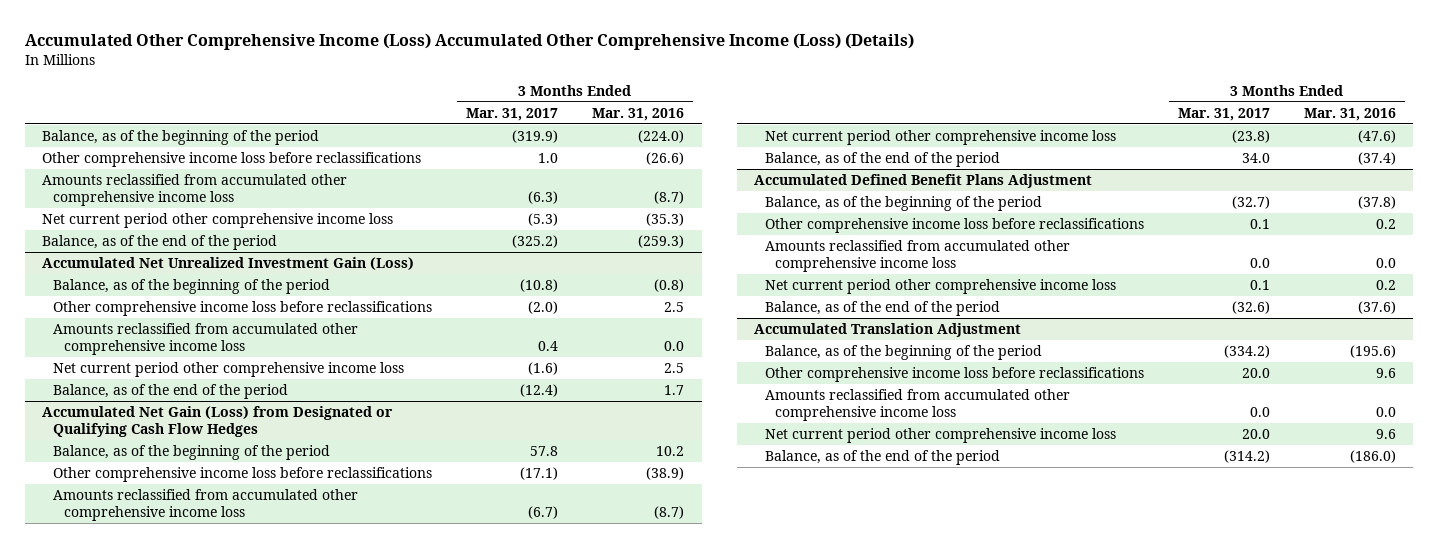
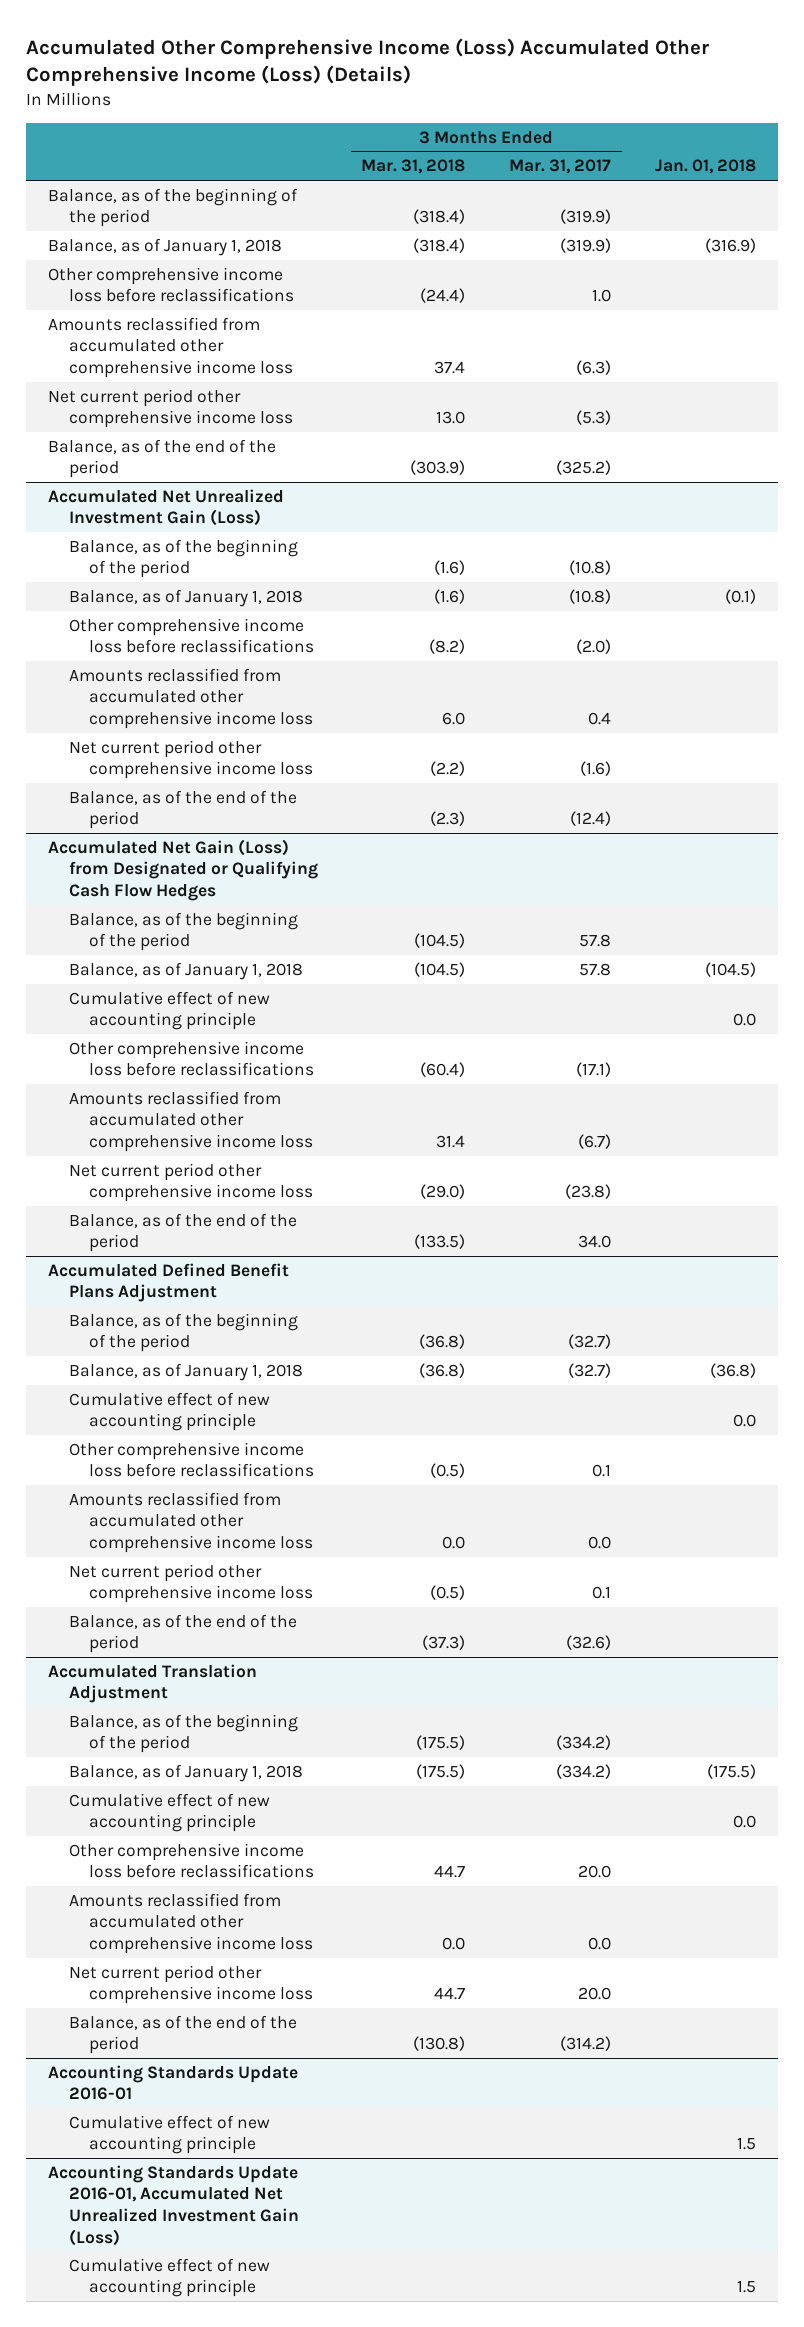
- | 3 Months Ended Mar. 31, 2017 | 3 Months Ended Mar. 31, 2016
+ | 3 Months Ended Mar. 31, 2018 | 3 Months Ended Mar. 31, 2017 | Jan. 01, 2018
+ Balance, as of January 1, 2018 | (318.4) | (319.9) | (316.9)
@ Accumulated Net Unrealized Investment Gain (Loss)
+ Balance, as of January 1, 2018 | (1.6) | (10.8) | (0.1)
@ Accumulated Net Gain (Loss) from Designated or Qualifying Cash Flow Hedges
+ Balance, as of January 1, 2018 | (104.5) | 57.8 | (104.5)
+ Cumulative effect of new accounting principle | | | 0.0
@ Accumulated Defined Benefit Plans Adjustment
+ Balance, as of January 1, 2018 | (36.8) | (32.7) | (36.8)
+ Cumulative effect of new accounting principle | | | 0.0
@ Accumulated Translation Adjustment
+ Balance, as of January 1, 2018 | (175.5) | (334.2) | (175.5)
+ Cumulative effect of new accounting principle | | | 0.0
+ Accounting Standards Update 2016-01
+ Cumulative effect of new accounting principle | | | 1.5
+ Accounting Standards Update 2016-01, Accumulated Net Unrealized Investment Gain (Loss)
+ Cumulative effect of new accounting principle | | | 1.5

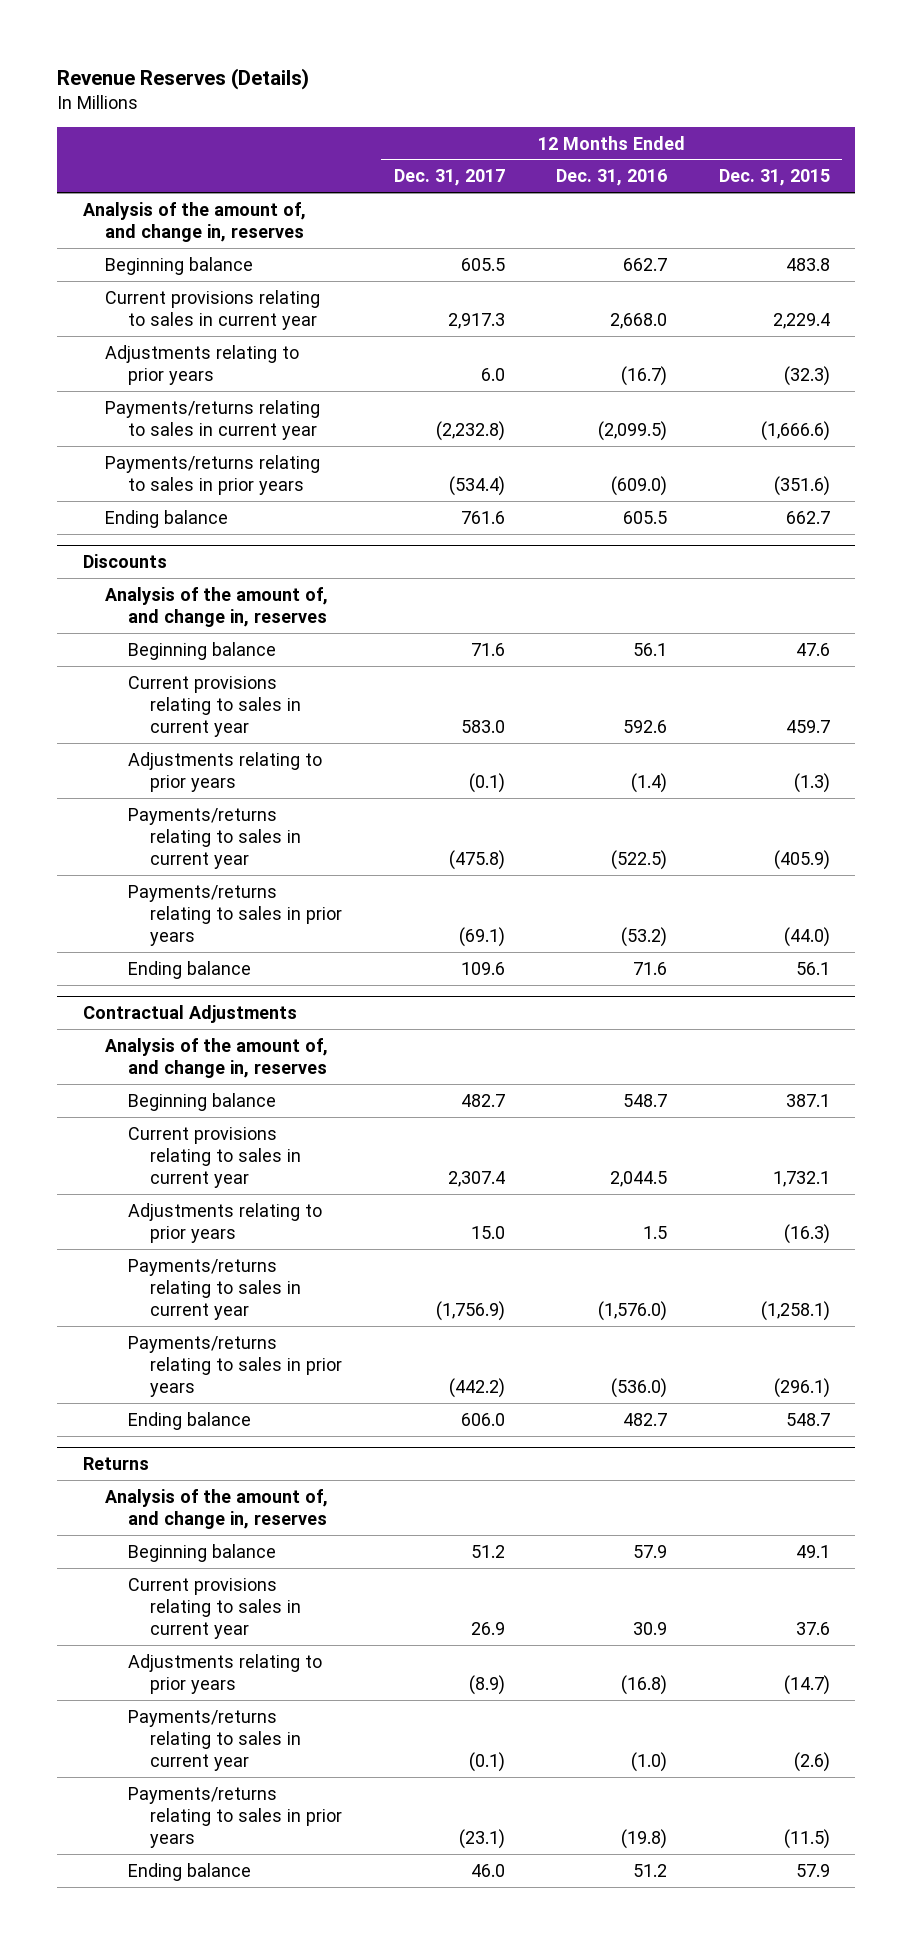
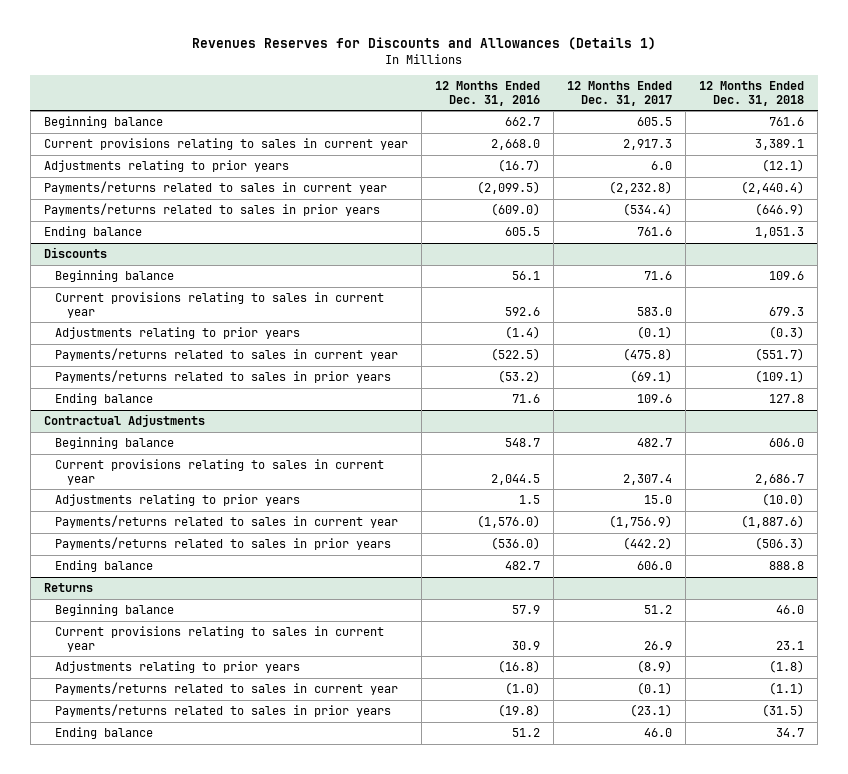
- Revenue Reserves (Details)
+ Revenues Reserves for Discounts and Allowances (Details 1)
- | 12 Months Ended Dec. 31, 2017 | 12 Months Ended Dec. 31, 2016 | 12 Months Ended Dec. 31, 2015
+ | 12 Months Ended Dec. 31, 2016 | 12 Months Ended Dec. 31, 2017 | 12 Months Ended Dec. 31, 2018
- Analysis of the amount of, and change in, reserves
- Payments/returns relating to sales in current year | (2,232.8) | (2,099.5) | (1,666.6)
- Payments/returns relating to sales in prior years | (534.4) | (609.0) | (351.6)
+ Payments/returns related to sales in current year | (2,099.5) | (2,232.8) | (2,440.4)
+ Payments/returns related to sales in prior years | (609.0) | (534.4) | (646.9)
@ Discounts
- Analysis of the amount of, and change in, reserves
- Payments/returns relating to sales in current year | (475.8) | (522.5) | (405.9)
- Payments/returns relating to sales in prior years | (69.1) | (53.2) | (44.0)
+ Payments/returns related to sales in current year | (522.5) | (475.8) | (551.7)
+ Payments/returns related to sales in prior years | (53.2) | (69.1) | (109.1)
@ Contractual Adjustments
- Analysis of the amount of, and change in, reserves
- Payments/returns relating to sales in current year | (1,756.9) | (1,576.0) | (1,258.1)
- Payments/returns relating to sales in prior years | (442.2) | (536.0) | (296.1)
+ Payments/returns related to sales in current year | (1,576.0) | (1,756.9) | (1,887.6)
+ Payments/returns related to sales in prior years | (536.0) | (442.2) | (506.3)
@ Returns
- Analysis of the amount of, and change in, reserves
- Payments/returns relating to sales in current year | (0.1) | (1.0) | (2.6)
- Payments/returns relating to sales in prior years | (23.1) | (19.8) | (11.5)
+ Payments/returns related to sales in current year | (1.0) | (0.1) | (1.1)
+ Payments/returns related to sales in prior years | (19.8) | (23.1) | (31.5)

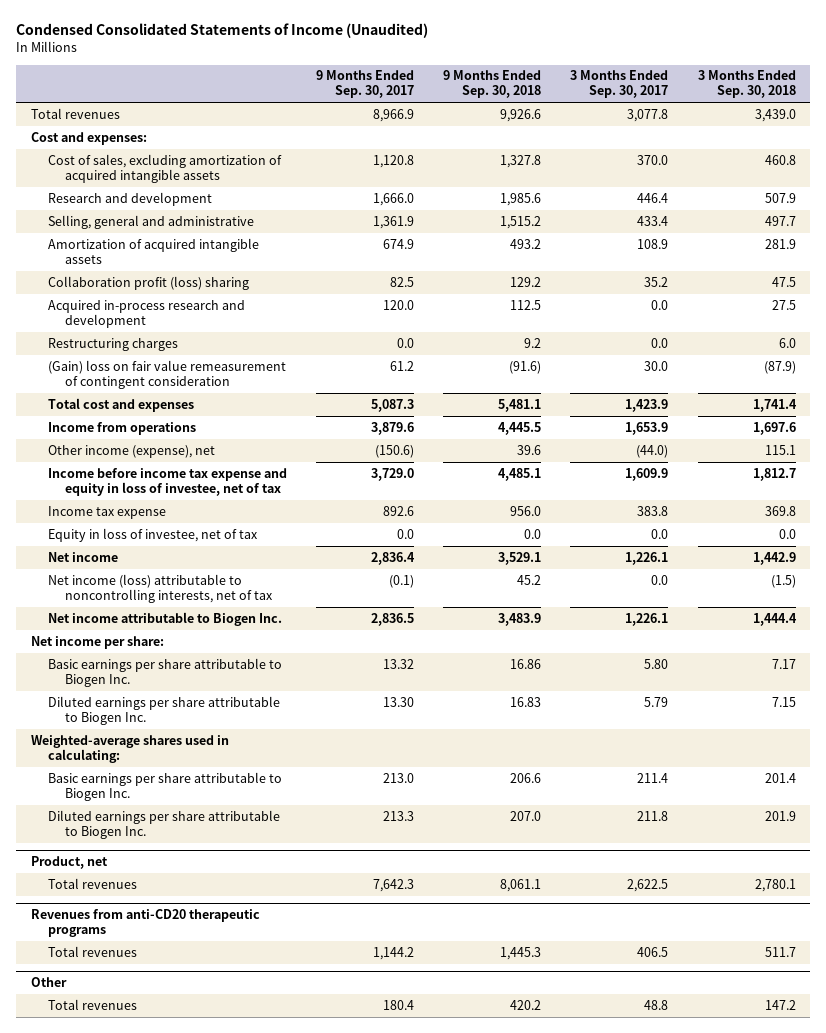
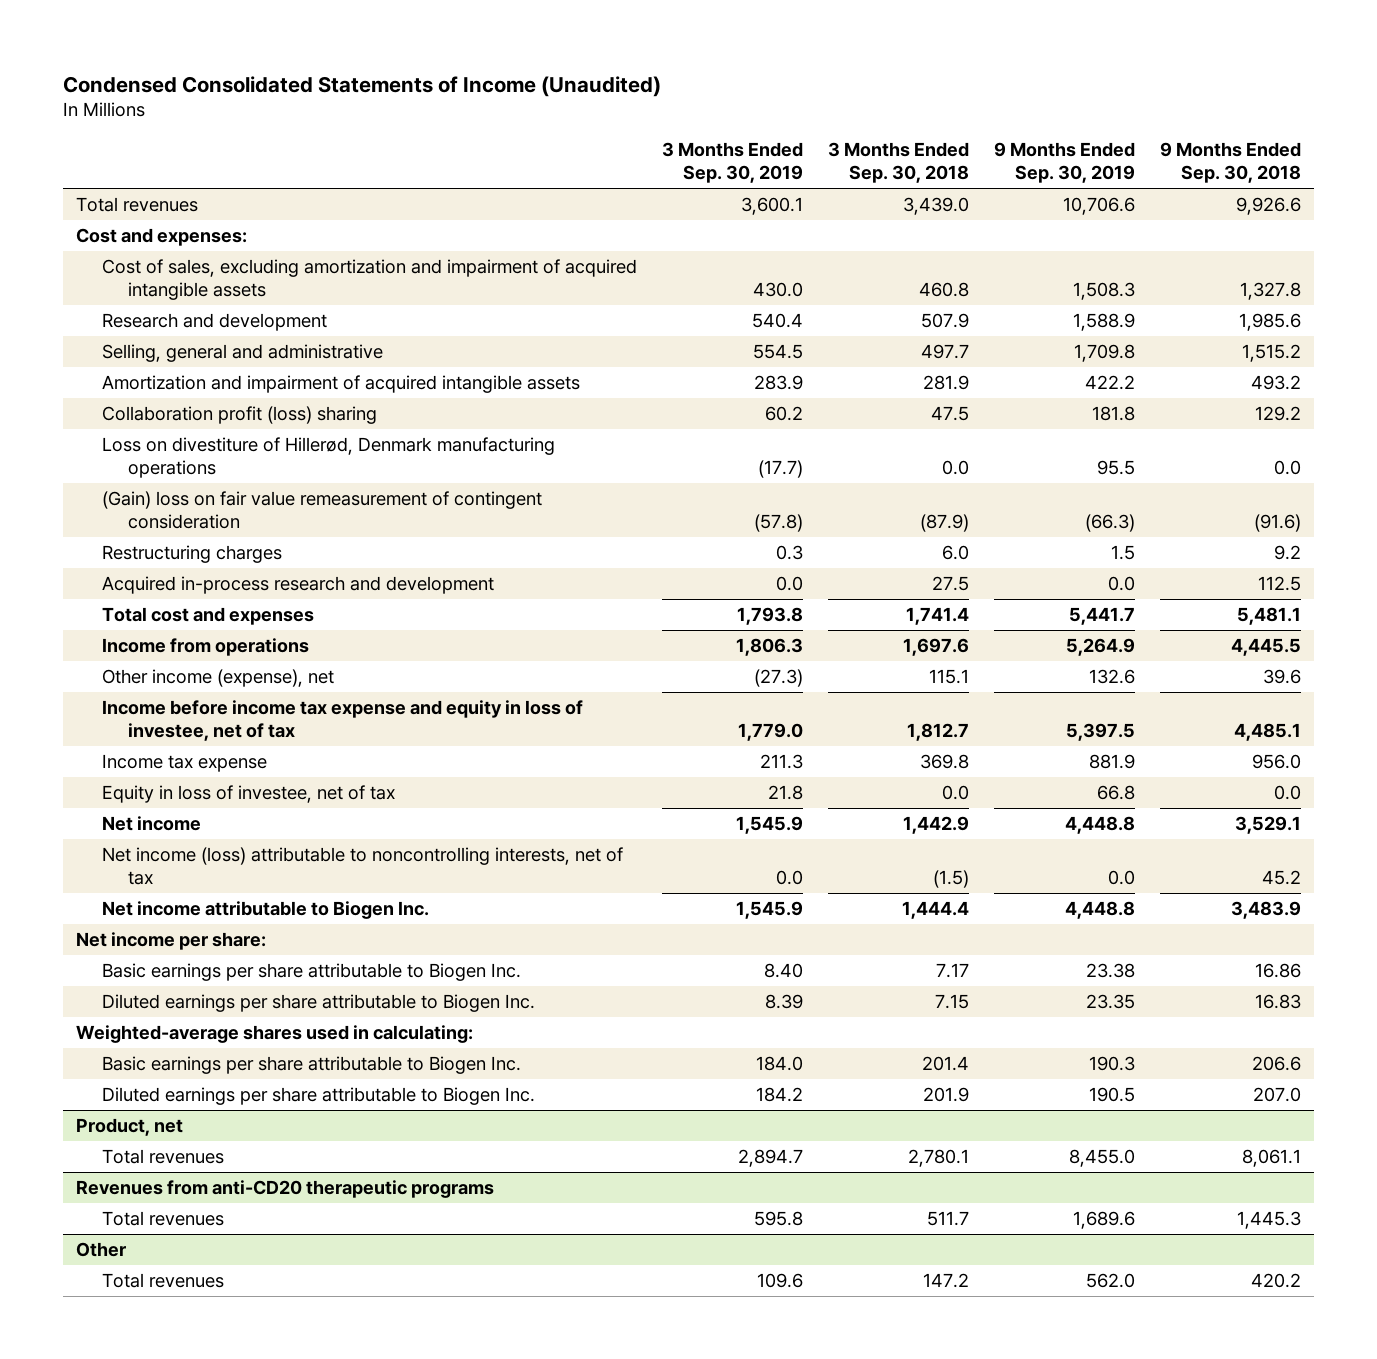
- | 9 Months Ended Sep. 30, 2017 | 9 Months Ended Sep. 30, 2018 | 3 Months Ended Sep. 30, 2017 | 3 Months Ended Sep. 30, 2018
+ | 3 Months Ended Sep. 30, 2019 | 3 Months Ended Sep. 30, 2018 | 9 Months Ended Sep. 30, 2019 | 9 Months Ended Sep. 30, 2018
- Cost of sales, excluding amortization of acquired intangible assets | 1,120.8 | 1,327.8 | 370.0 | 460.8
+ Cost of sales, excluding amortization and impairment of acquired intangible assets | 430.0 | 460.8 | 1,508.3 | 1,327.8
- Amortization of acquired intangible assets | 674.9 | 493.2 | 108.9 | 281.9
+ Amortization and impairment of acquired intangible assets | 283.9 | 281.9 | 422.2 | 493.2
+ Loss on divestiture of Hillerød, Denmark manufacturing operations | (17.7) | 0.0 | 95.5 | 0.0
moved down: Restructuring charges | 0.3 | 6.0 | 1.5 | 9.2
moved down: Acquired in-process research and development | 0.0 | 27.5 | 0.0 | 112.5

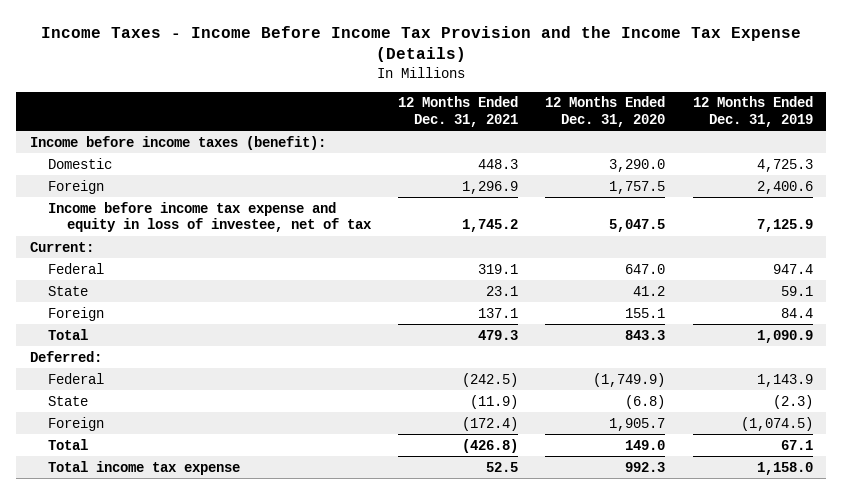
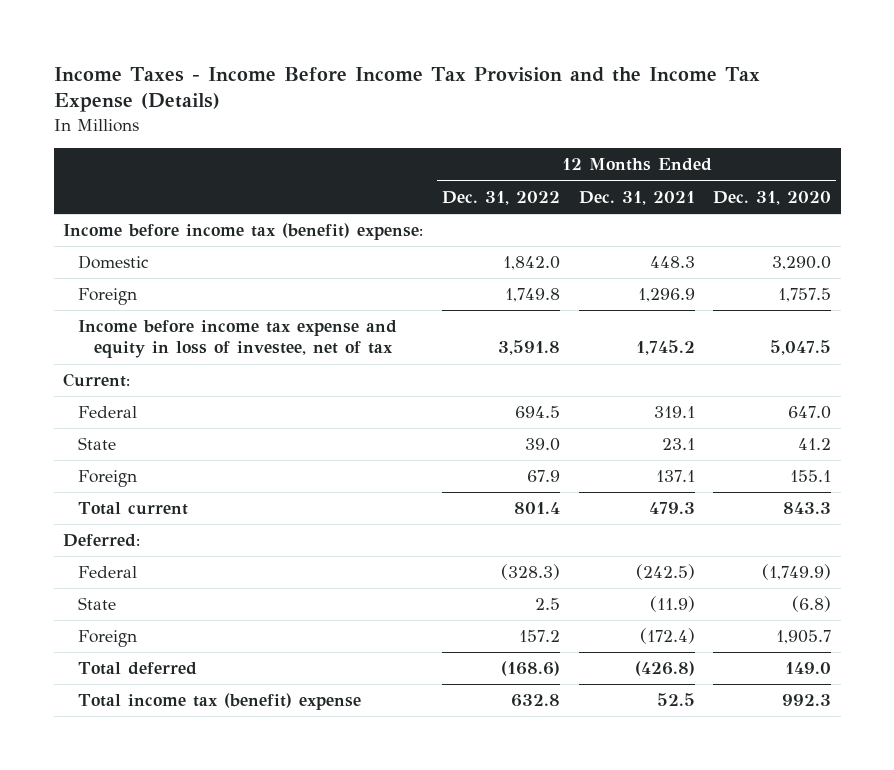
- | 12 Months Ended Dec. 31, 2021 | 12 Months Ended Dec. 31, 2020 | 12 Months Ended Dec. 31, 2019
+ | 12 Months Ended Dec. 31, 2022 | 12 Months Ended Dec. 31, 2021 | 12 Months Ended Dec. 31, 2020
- Income before income taxes (benefit):
+ Income before income tax (benefit) expense:
- Total | 479.3 | 843.3 | 1,090.9
+ Total current | 801.4 | 479.3 | 843.3
- Total | (426.8) | 149.0 | 67.1
- Total income tax expense | 52.5 | 992.3 | 1,158.0
+ Total deferred | (168.6) | (426.8) | 149.0
+ Total income tax (benefit) expense | 632.8 | 52.5 | 992.3

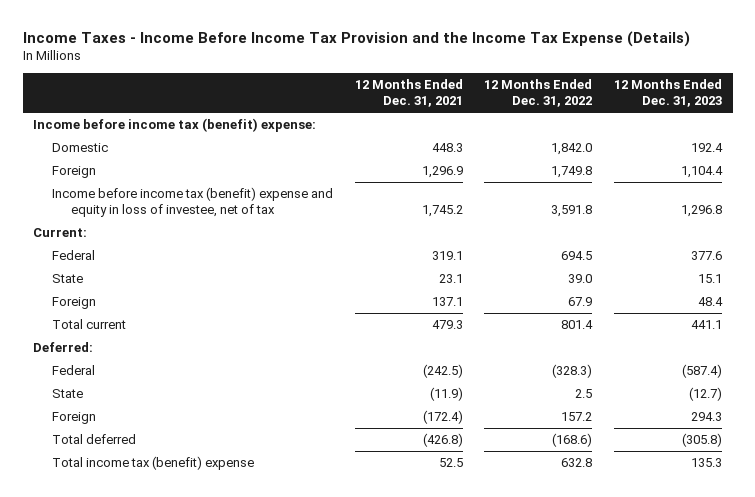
- | 12 Months Ended Dec. 31, 2022 | 12 Months Ended Dec. 31, 2021 | 12 Months Ended Dec. 31, 2020
+ | 12 Months Ended Dec. 31, 2021 | 12 Months Ended Dec. 31, 2022 | 12 Months Ended Dec. 31, 2023
- Income before income tax expense and equity in loss of investee, net of tax | 3,591.8 | 1,745.2 | 5,047.5
+ Income before income tax (benefit) expense and equity in loss of investee, net of tax | 1,745.2 | 3,591.8 | 1,296.8

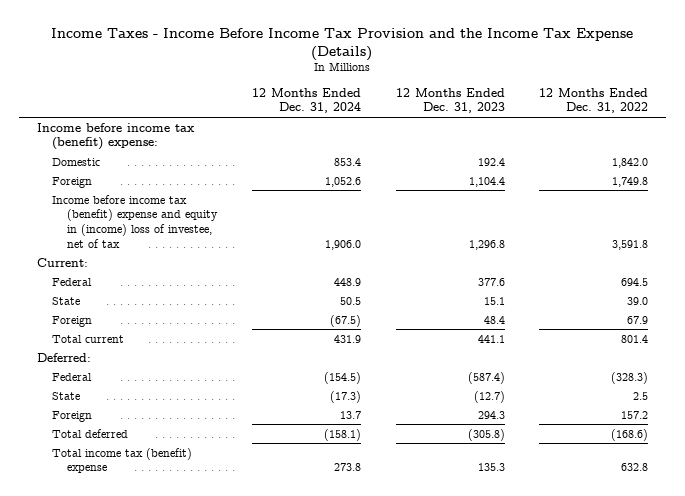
- | 12 Months Ended Dec. 31, 2021 | 12 Months Ended Dec. 31, 2022 | 12 Months Ended Dec. 31, 2023
+ | 12 Months Ended Dec. 31, 2024 | 12 Months Ended Dec. 31, 2023 | 12 Months Ended Dec. 31, 2022
- Income before income tax (benefit) expense and equity in loss of investee, net of tax | 1,745.2 | 3,591.8 | 1,296.8
+ Income before income tax (benefit) expense and equity in (income) loss of investee, net of tax | 1,906.0 | 1,296.8 | 3,591.8

